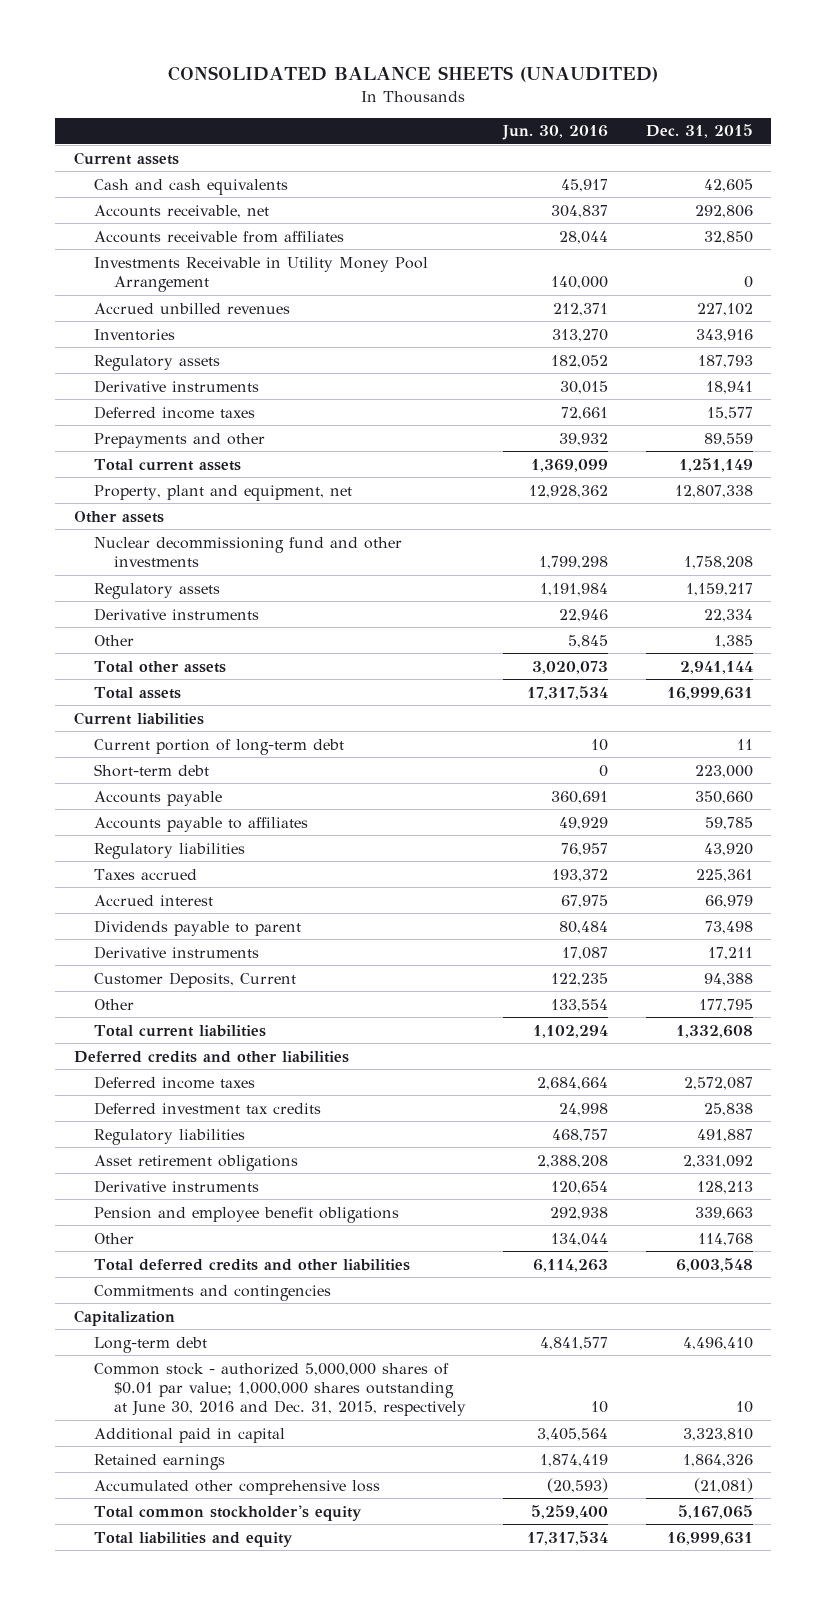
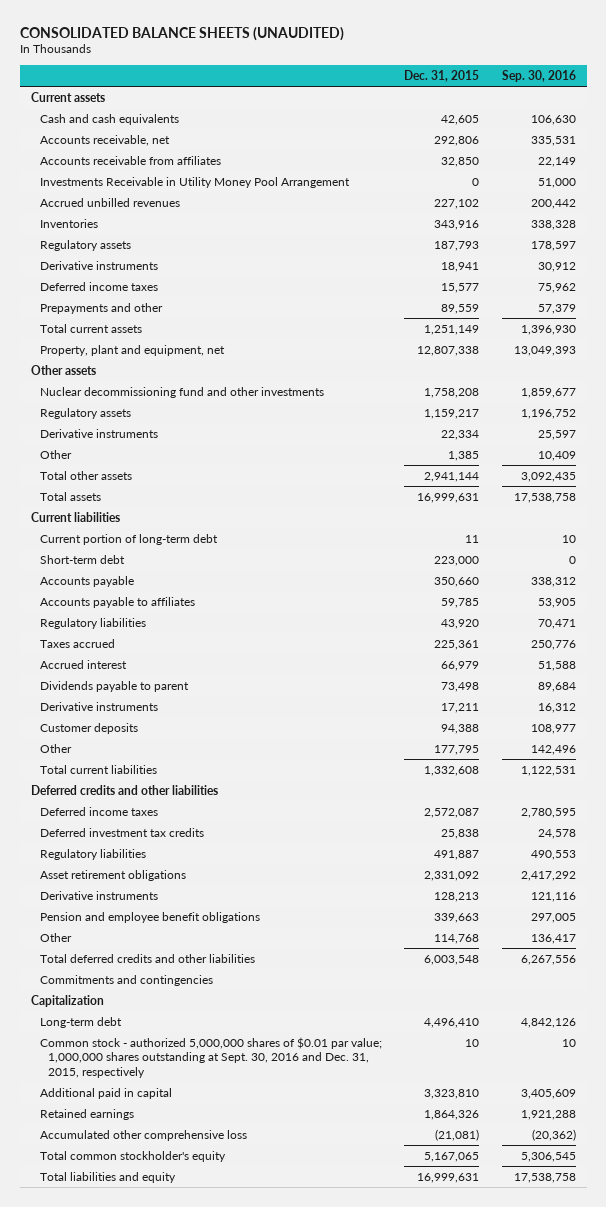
- | Jun. 30, 2016 | Dec. 31, 2015
+ | Dec. 31, 2015 | Sep. 30, 2016
- Customer Deposits, Current | 122,235 | 94,388
+ Customer deposits | 94,388 | 108,977
- Common stock - authorized 5,000,000 shares of $0.01 par value; 1,000,000 shares outstanding at June 30, 2016 and Dec. 31, 2015, respectively | 10 | 10
+ Common stock - authorized 5,000,000 shares of $0.01 par value; 1,000,000 shares outstanding at Sept. 30, 2016 and Dec. 31, 2015, respectively | 10 | 10

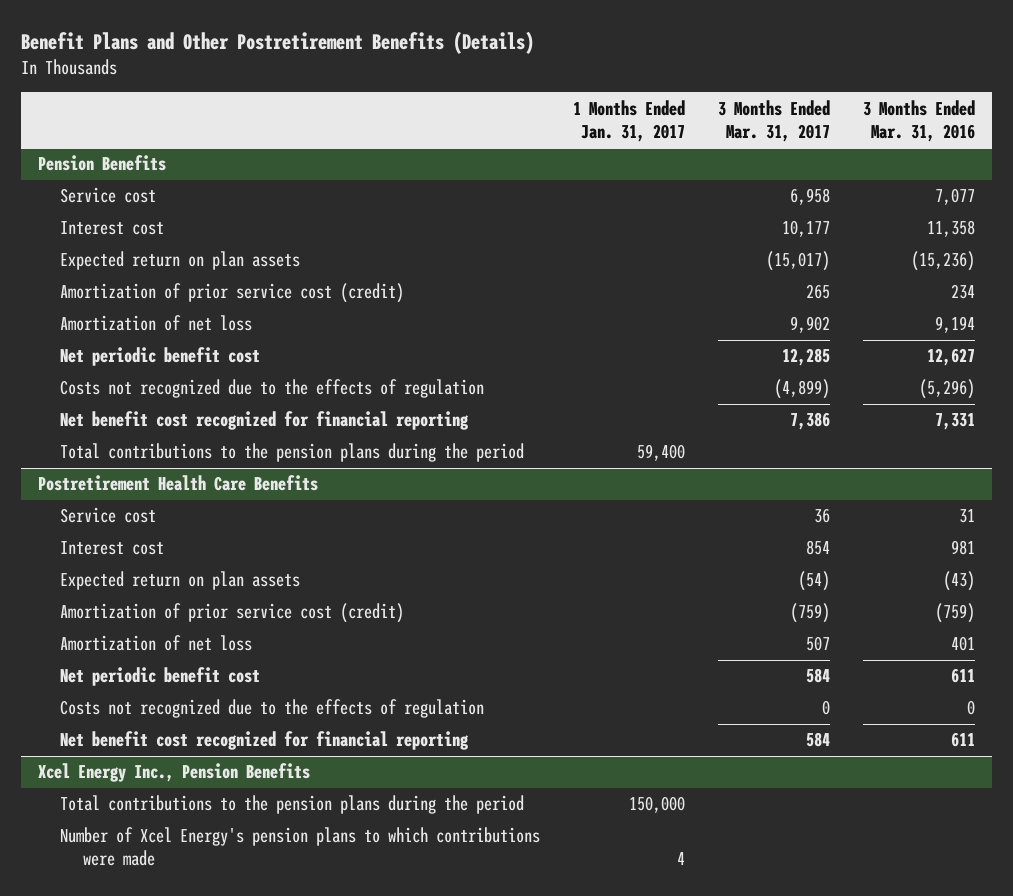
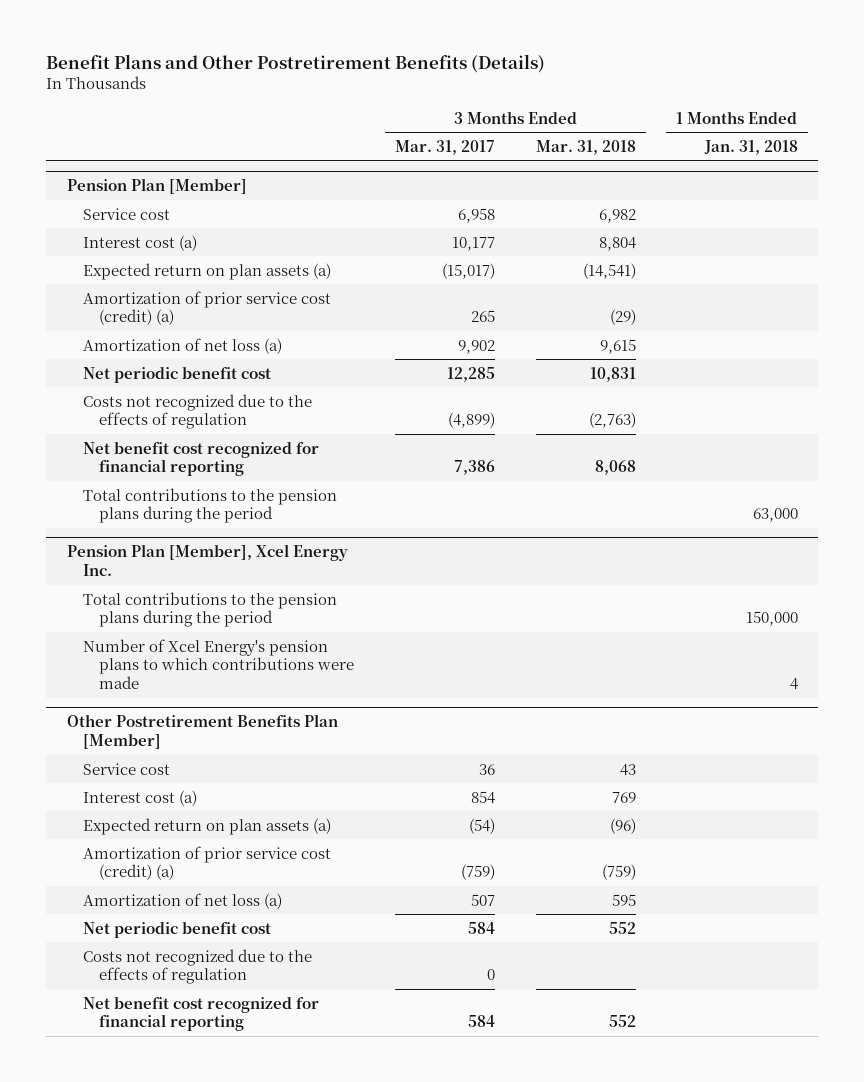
- | 1 Months Ended Jan. 31, 2017 | 3 Months Ended Mar. 31, 2017 | 3 Months Ended Mar. 31, 2016
+ | 3 Months Ended Mar. 31, 2017 | 3 Months Ended Mar. 31, 2018 | 1 Months Ended Jan. 31, 2018
- Pension Benefits
+ Pension Plan [Member]
- Interest cost | | 10,177 | 11,358
- Expected return on plan assets | | (15,017) | (15,236)
- Amortization of prior service cost (credit) | | 265 | 234
- Amortization of net loss | | 9,902 | 9,194
+ Interest cost (a) | 10,177 | 8,804 |
+ Expected return on plan assets (a) | (15,017) | (14,541) |
+ Amortization of prior service cost (credit) (a) | 265 | (29) |
+ Amortization of net loss (a) | 9,902 | 9,615 |
- Postretirement Health Care Benefits
+ Pension Plan [Member], Xcel Energy Inc.
+ Total contributions to the pension plans during the period | | | 150,000
+ Number of Xcel Energy's pension plans to which contributions were made | | | 4
+ Other Postretirement Benefits Plan [Member]
- Interest cost | | 854 | 981
- Expected return on plan assets | | (54) | (43)
- Amortization of prior service cost (credit) | | (759) | (759)
- Amortization of net loss | | 507 | 401
+ Interest cost (a) | 854 | 769 |
+ Expected return on plan assets (a) | (54) | (96) |
+ Amortization of prior service cost (credit) (a) | (759) | (759) |
+ Amortization of net loss (a) | 507 | 595 |
- Xcel Energy Inc., Pension Benefits
- Total contributions to the pension plans during the period | 150,000 | |
- Number of Xcel Energy's pension plans to which contributions were made | 4 | |

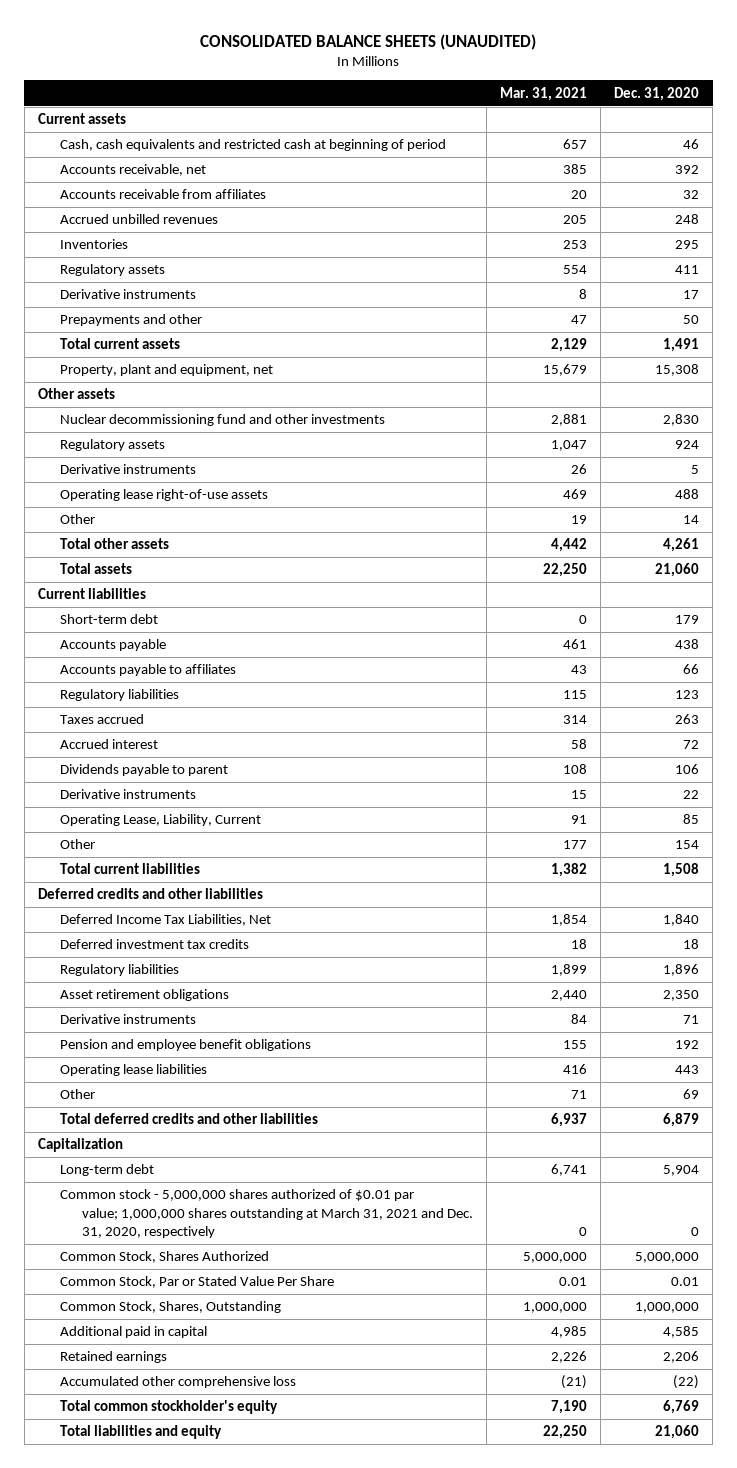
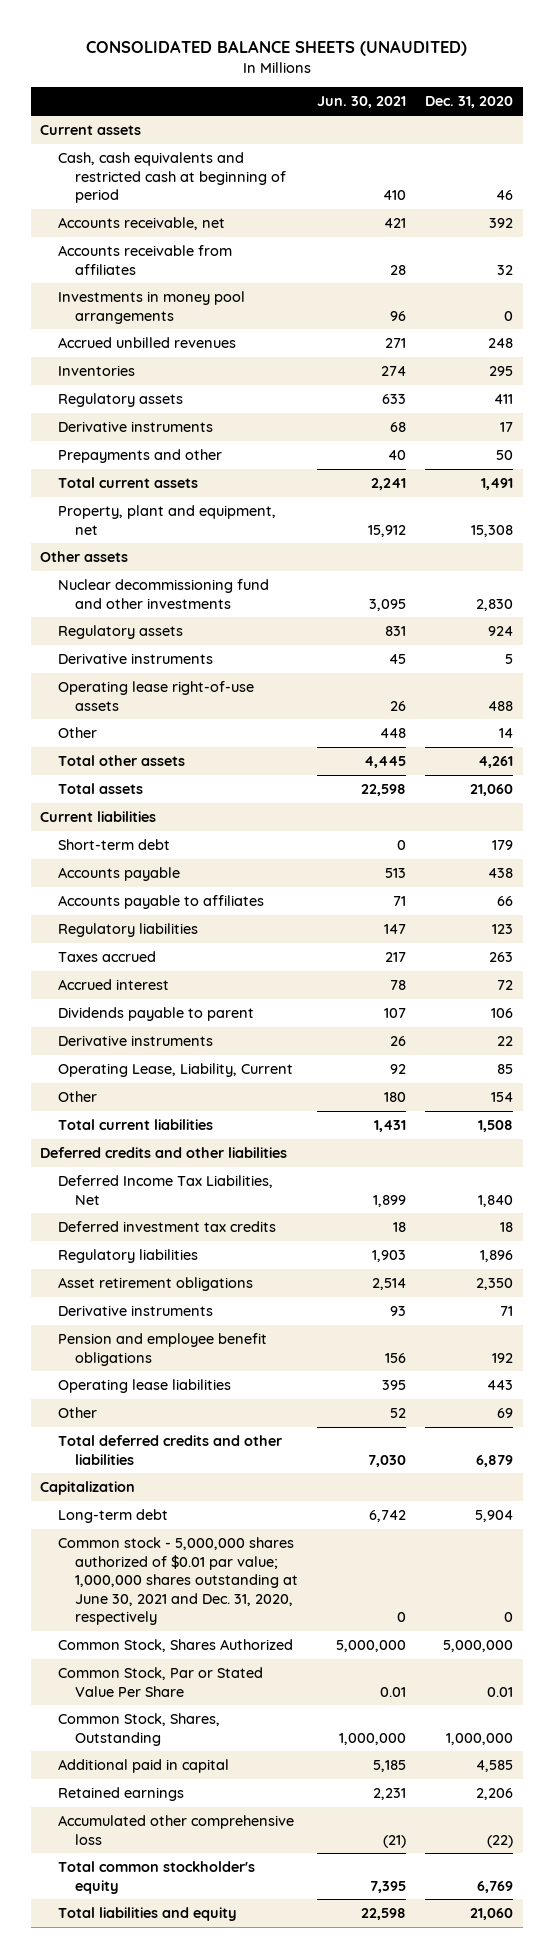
- | Mar. 31, 2021 | Dec. 31, 2020
+ | Jun. 30, 2021 | Dec. 31, 2020
+ Investments in money pool arrangements | 96 | 0
- Common stock - 5,000,000 shares authorized of $0.01 par value; 1,000,000 shares outstanding at March 31, 2021 and Dec. 31, 2020, respectively | 0 | 0
+ Common stock - 5,000,000 shares authorized of $0.01 par value; 1,000,000 shares outstanding at June 30, 2021 and Dec. 31, 2020, respectively | 0 | 0

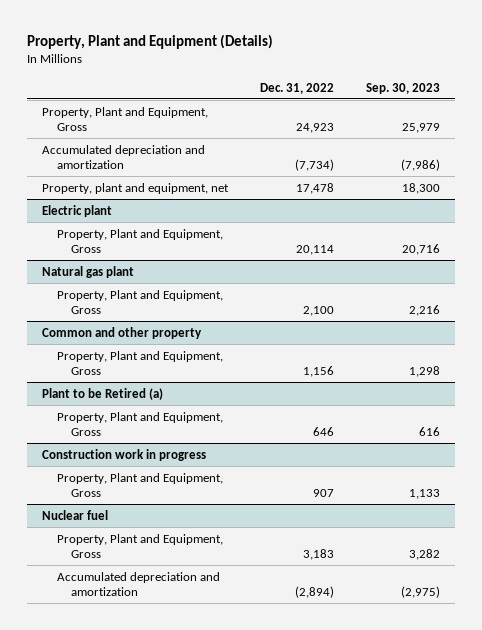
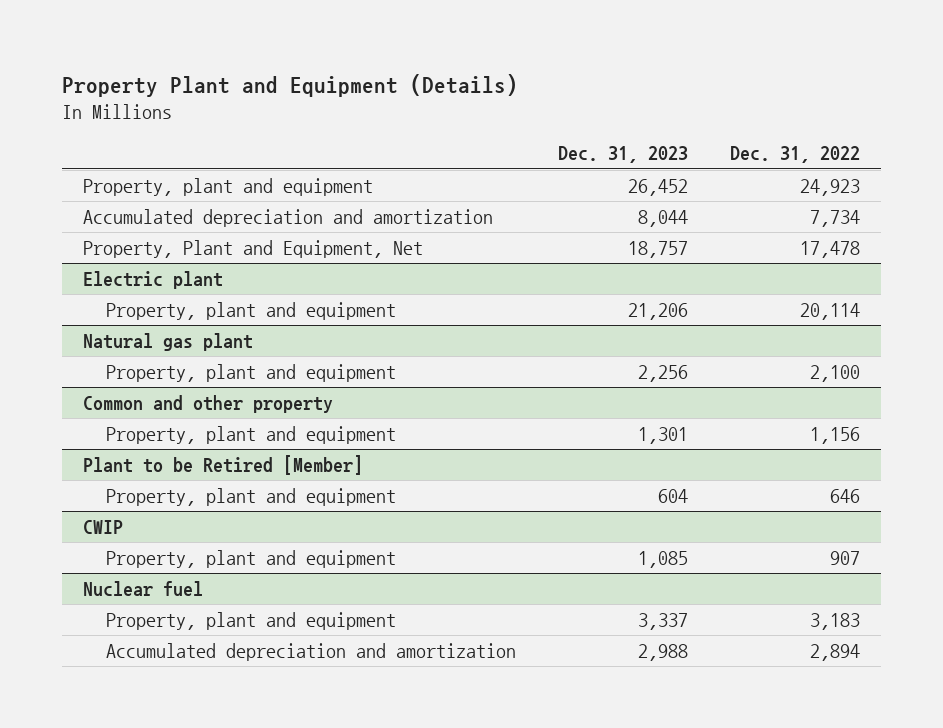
- Property, Plant and Equipment (Details)
+ Property Plant and Equipment (Details)
- | Dec. 31, 2022 | Sep. 30, 2023
+ | Dec. 31, 2023 | Dec. 31, 2022
- Property, Plant and Equipment, Gross | 24,923 | 25,979
- Accumulated depreciation and amortization | (7,734) | (7,986)
- Property, plant and equipment, net | 17,478 | 18,300
+ Property, plant and equipment | 26,452 | 24,923
+ Accumulated depreciation and amortization | 8,044 | 7,734
+ Property, Plant and Equipment, Net | 18,757 | 17,478
@ Electric plant
- Property, Plant and Equipment, Gross | 20,114 | 20,716
+ Property, plant and equipment | 21,206 | 20,114
@ Natural gas plant
- Property, Plant and Equipment, Gross | 2,100 | 2,216
+ Property, plant and equipment | 2,256 | 2,100
@ Common and other property
- Property, Plant and Equipment, Gross | 1,156 | 1,298
- Plant to be Retired (a)
- Property, Plant and Equipment, Gross | 646 | 616
- Construction work in progress
- Property, Plant and Equipment, Gross | 907 | 1,133
@ Common and other property
+ Property, plant and equipment | 1,301 | 1,156
+ Plant to be Retired [Member]
+ Property, plant and equipment | 604 | 646
+ CWIP
+ Property, plant and equipment | 1,085 | 907
@ Nuclear fuel
- Property, Plant and Equipment, Gross | 3,183 | 3,282
- Accumulated depreciation and amortization | (2,894) | (2,975)
+ Property, plant and equipment | 3,337 | 3,183
+ Accumulated depreciation and amortization | 2,988 | 2,894

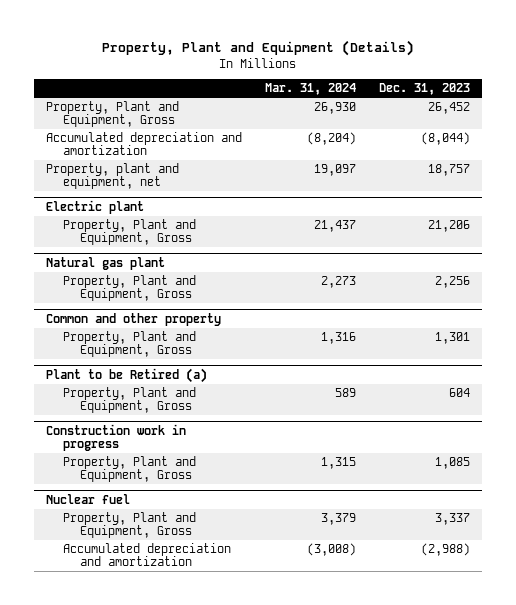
- Property Plant and Equipment (Details)
+ Property, Plant and Equipment (Details)
- | Dec. 31, 2023 | Dec. 31, 2022
+ | Mar. 31, 2024 | Dec. 31, 2023
- Property, plant and equipment | 26,452 | 24,923
- Accumulated depreciation and amortization | 8,044 | 7,734
- Property, Plant and Equipment, Net | 18,757 | 17,478
+ Property, Plant and Equipment, Gross | 26,930 | 26,452
+ Accumulated depreciation and amortization | (8,204) | (8,044)
+ Property, plant and equipment, net | 19,097 | 18,757
@ Electric plant
- Property, plant and equipment | 21,206 | 20,114
+ Property, Plant and Equipment, Gross | 21,437 | 21,206
@ Natural gas plant
- Property, plant and equipment | 2,256 | 2,100
+ Property, Plant and Equipment, Gross | 2,273 | 2,256
@ Common and other property
- Property, plant and equipment | 1,301 | 1,156
- Plant to be Retired [Member]
- Property, plant and equipment | 604 | 646
- CWIP
- Property, plant and equipment | 1,085 | 907
@ Common and other property
+ Property, Plant and Equipment, Gross | 1,316 | 1,301
+ Plant to be Retired (a)
+ Property, Plant and Equipment, Gross | 589 | 604
+ Construction work in progress
+ Property, Plant and Equipment, Gross | 1,315 | 1,085
@ Nuclear fuel
- Property, plant and equipment | 3,337 | 3,183
- Accumulated depreciation and amortization | 2,988 | 2,894
+ Property, Plant and Equipment, Gross | 3,379 | 3,337
+ Accumulated depreciation and amortization | (3,008) | (2,988)

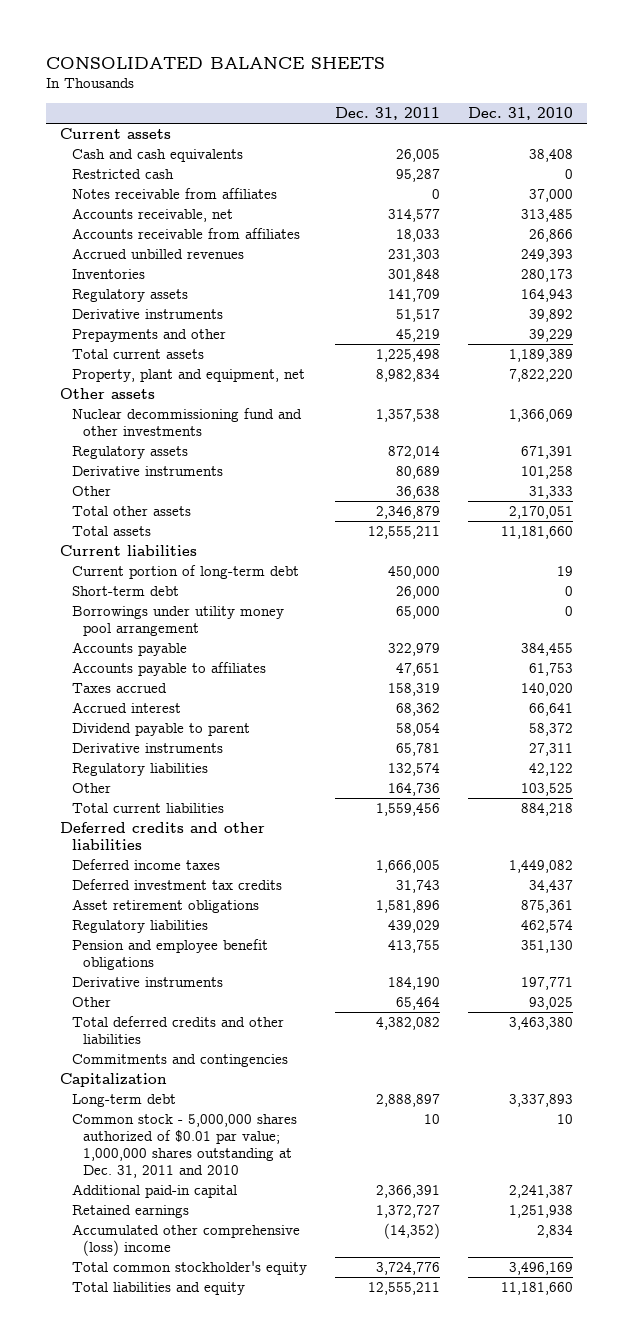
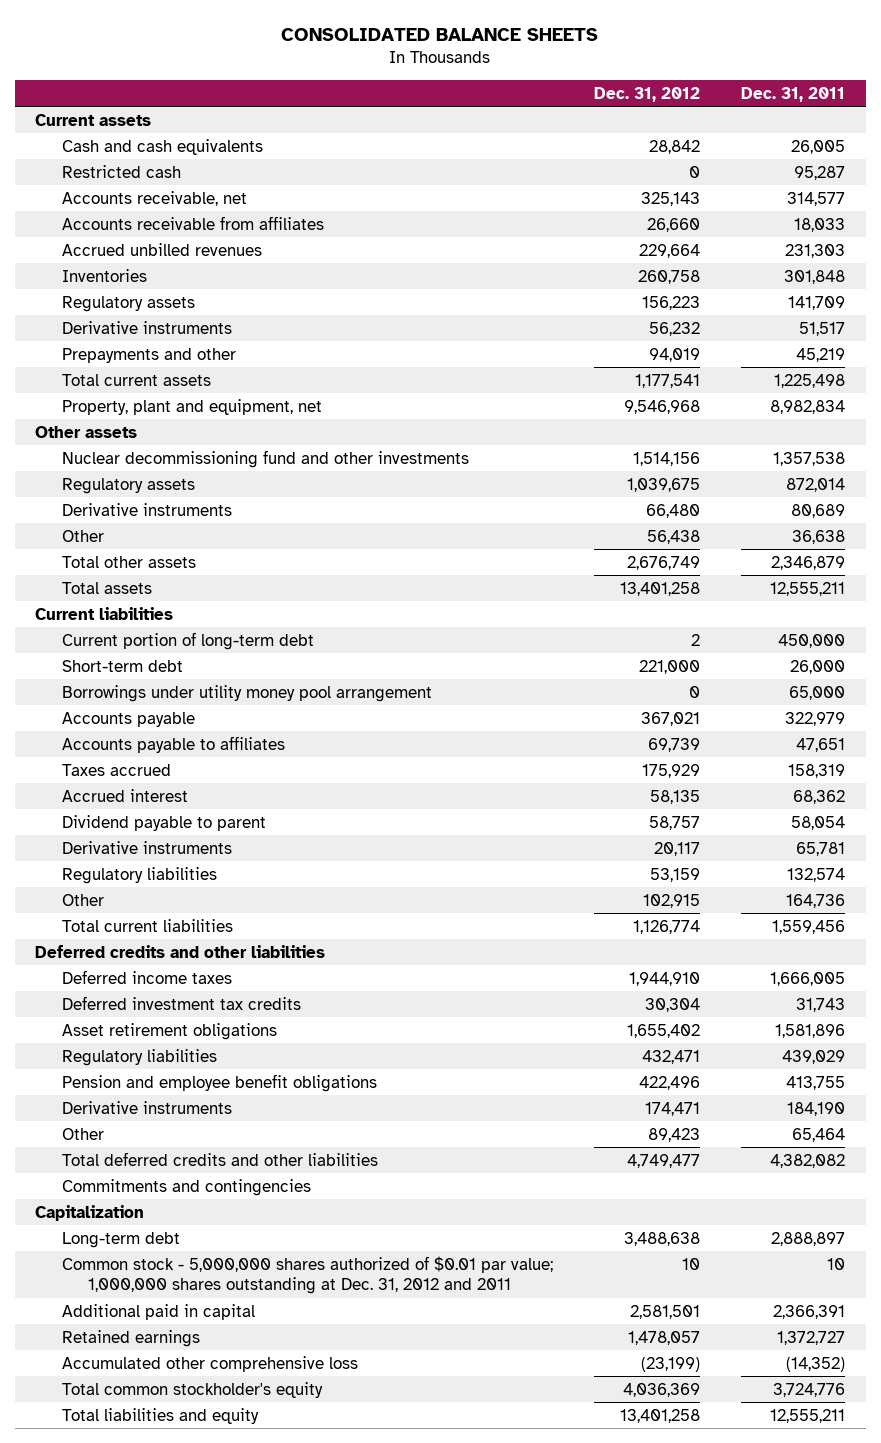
- | Dec. 31, 2011 | Dec. 31, 2010
+ | Dec. 31, 2012 | Dec. 31, 2011
- Notes receivable from affiliates | 0 | 37,000
- Common stock - 5,000,000 shares authorized of $0.01 par value; 1,000,000 shares outstanding at Dec. 31, 2011 and 2010 | 10 | 10
- Additional paid-in capital | 2,366,391 | 2,241,387
+ Common stock - 5,000,000 shares authorized of $0.01 par value; 1,000,000 shares outstanding at Dec. 31, 2012 and 2011 | 10 | 10
+ Additional paid in capital | 2,581,501 | 2,366,391
- Accumulated other comprehensive (loss) income | (14,352) | 2,834
+ Accumulated other comprehensive loss | (23,199) | (14,352)

